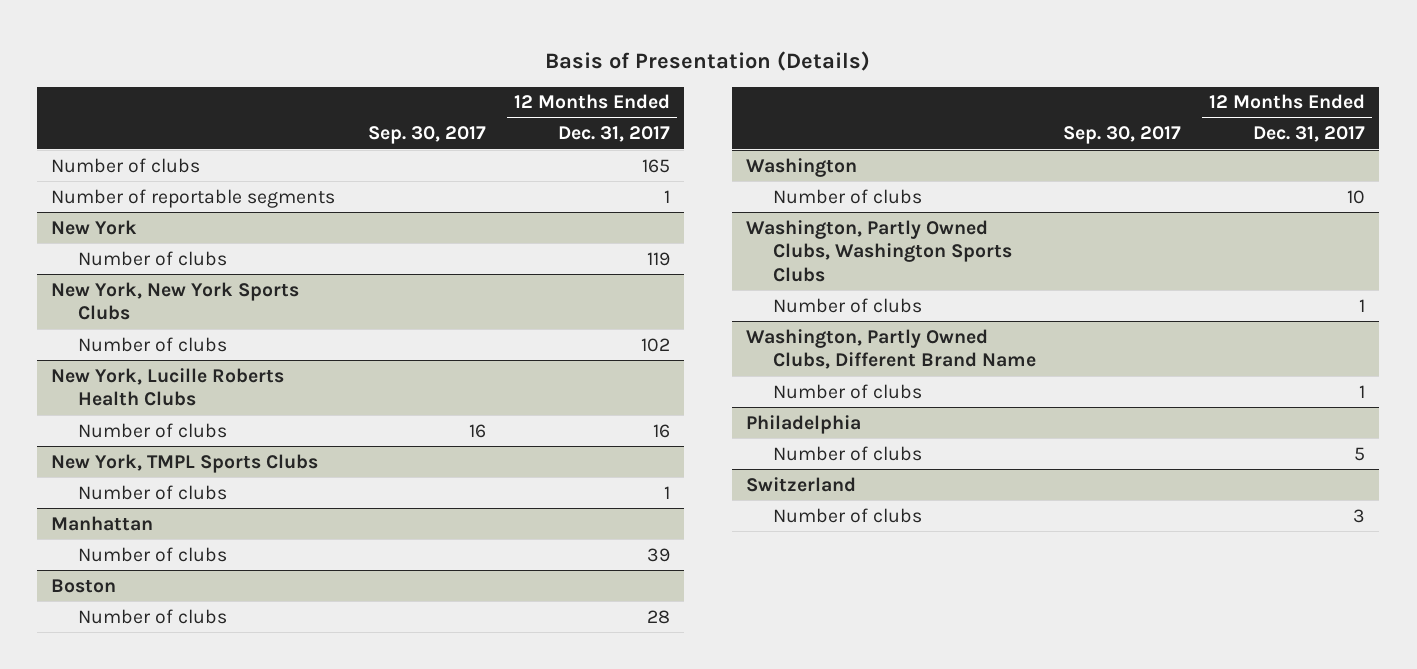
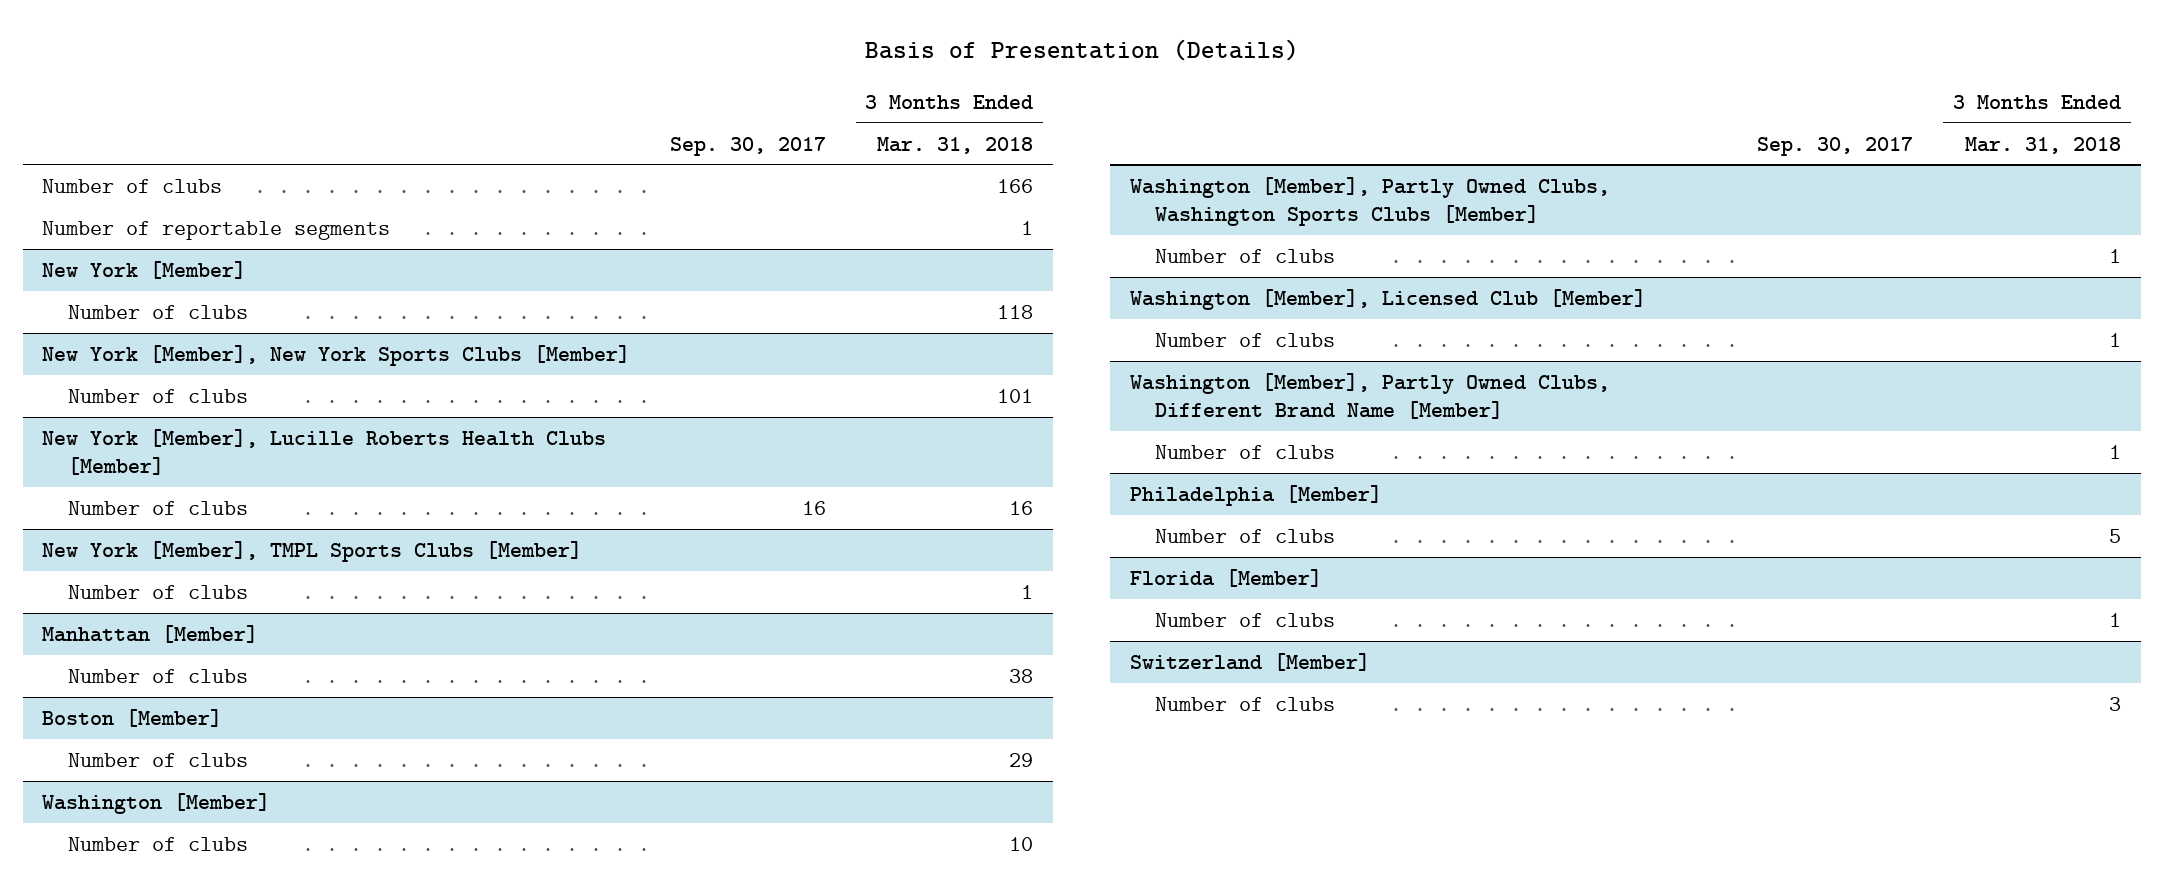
- | Sep. 30, 2017 | 12 Months Ended Dec. 31, 2017
+ | Sep. 30, 2017 | 3 Months Ended Mar. 31, 2018
- New York
+ New York [Member]
- New York, New York Sports Clubs
+ New York [Member], New York Sports Clubs [Member]
- New York, Lucille Roberts Health Clubs
+ New York [Member], Lucille Roberts Health Clubs [Member]
- New York, TMPL Sports Clubs
+ New York [Member], TMPL Sports Clubs [Member]
- Manhattan
+ Manhattan [Member]
- Boston
+ Boston [Member]
- Washington
+ Washington [Member]
- Washington, Partly Owned Clubs, Washington Sports Clubs
+ Washington [Member], Partly Owned Clubs, Washington Sports Clubs [Member]
- Washington, Partly Owned Clubs, Different Brand Name
+ Washington [Member], Licensed Club [Member]
+ Number of clubs | | 1
+ Washington [Member], Partly Owned Clubs, Different Brand Name [Member]
- Philadelphia
+ Philadelphia [Member]
- Switzerland
+ Florida [Member]
+ Number of clubs | | 1
+ Switzerland [Member]

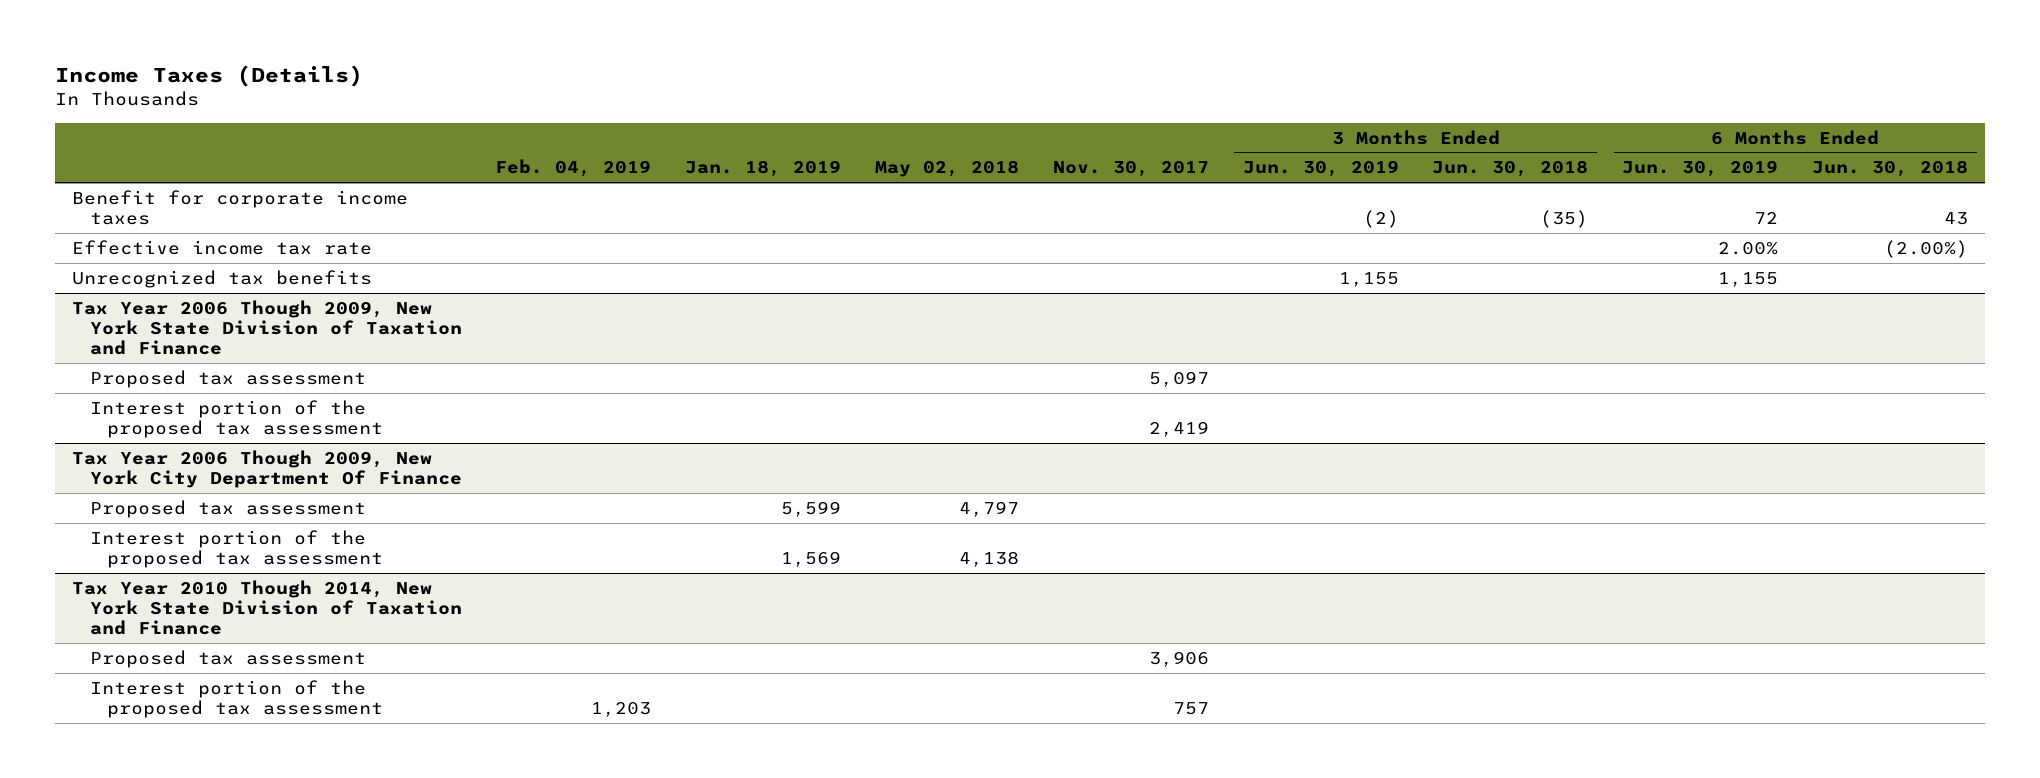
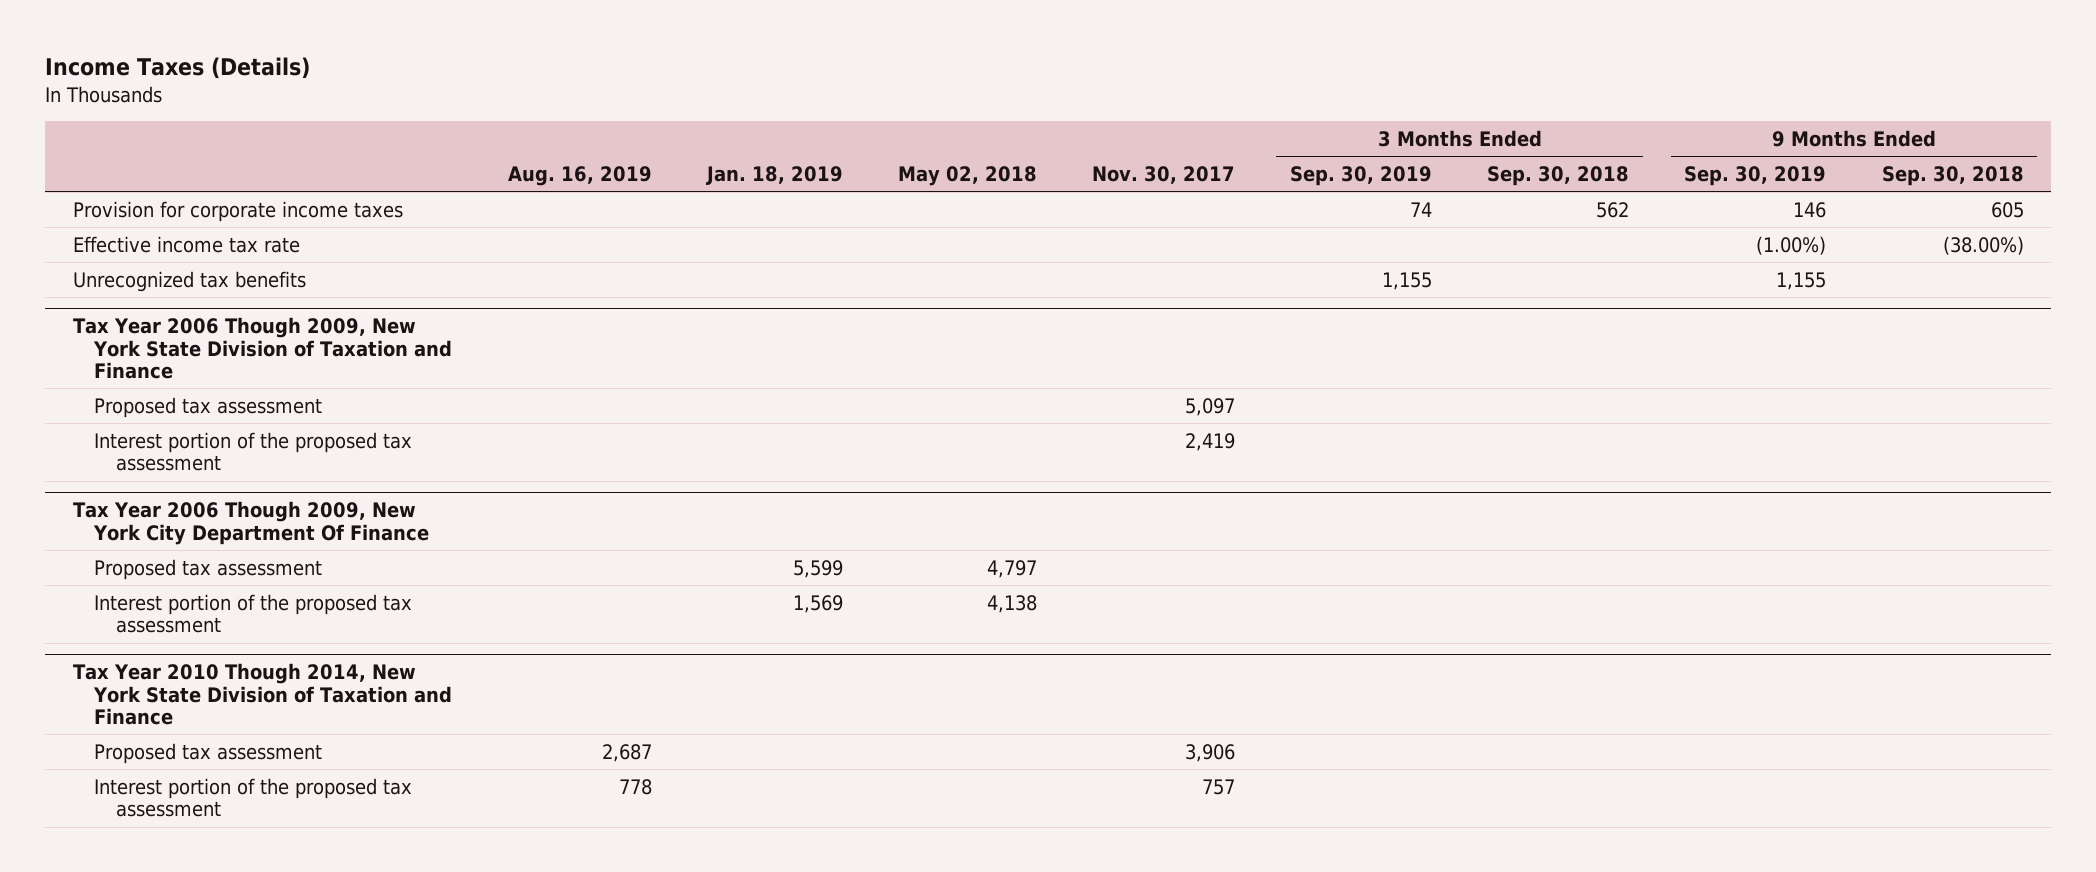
- | Feb. 04, 2019 | Jan. 18, 2019 | May 02, 2018 | Nov. 30, 2017 | 3 Months Ended Jun. 30, 2019 | 3 Months Ended Jun. 30, 2018 | 6 Months Ended Jun. 30, 2019 | 6 Months Ended Jun. 30, 2018
+ | Aug. 16, 2019 | Jan. 18, 2019 | May 02, 2018 | Nov. 30, 2017 | 3 Months Ended Sep. 30, 2019 | 3 Months Ended Sep. 30, 2018 | 9 Months Ended Sep. 30, 2019 | 9 Months Ended Sep. 30, 2018
- Benefit for corporate income taxes | | | | | (2) | (35) | 72 | 43
+ Provision for corporate income taxes | | | | | 74 | 562 | 146 | 605

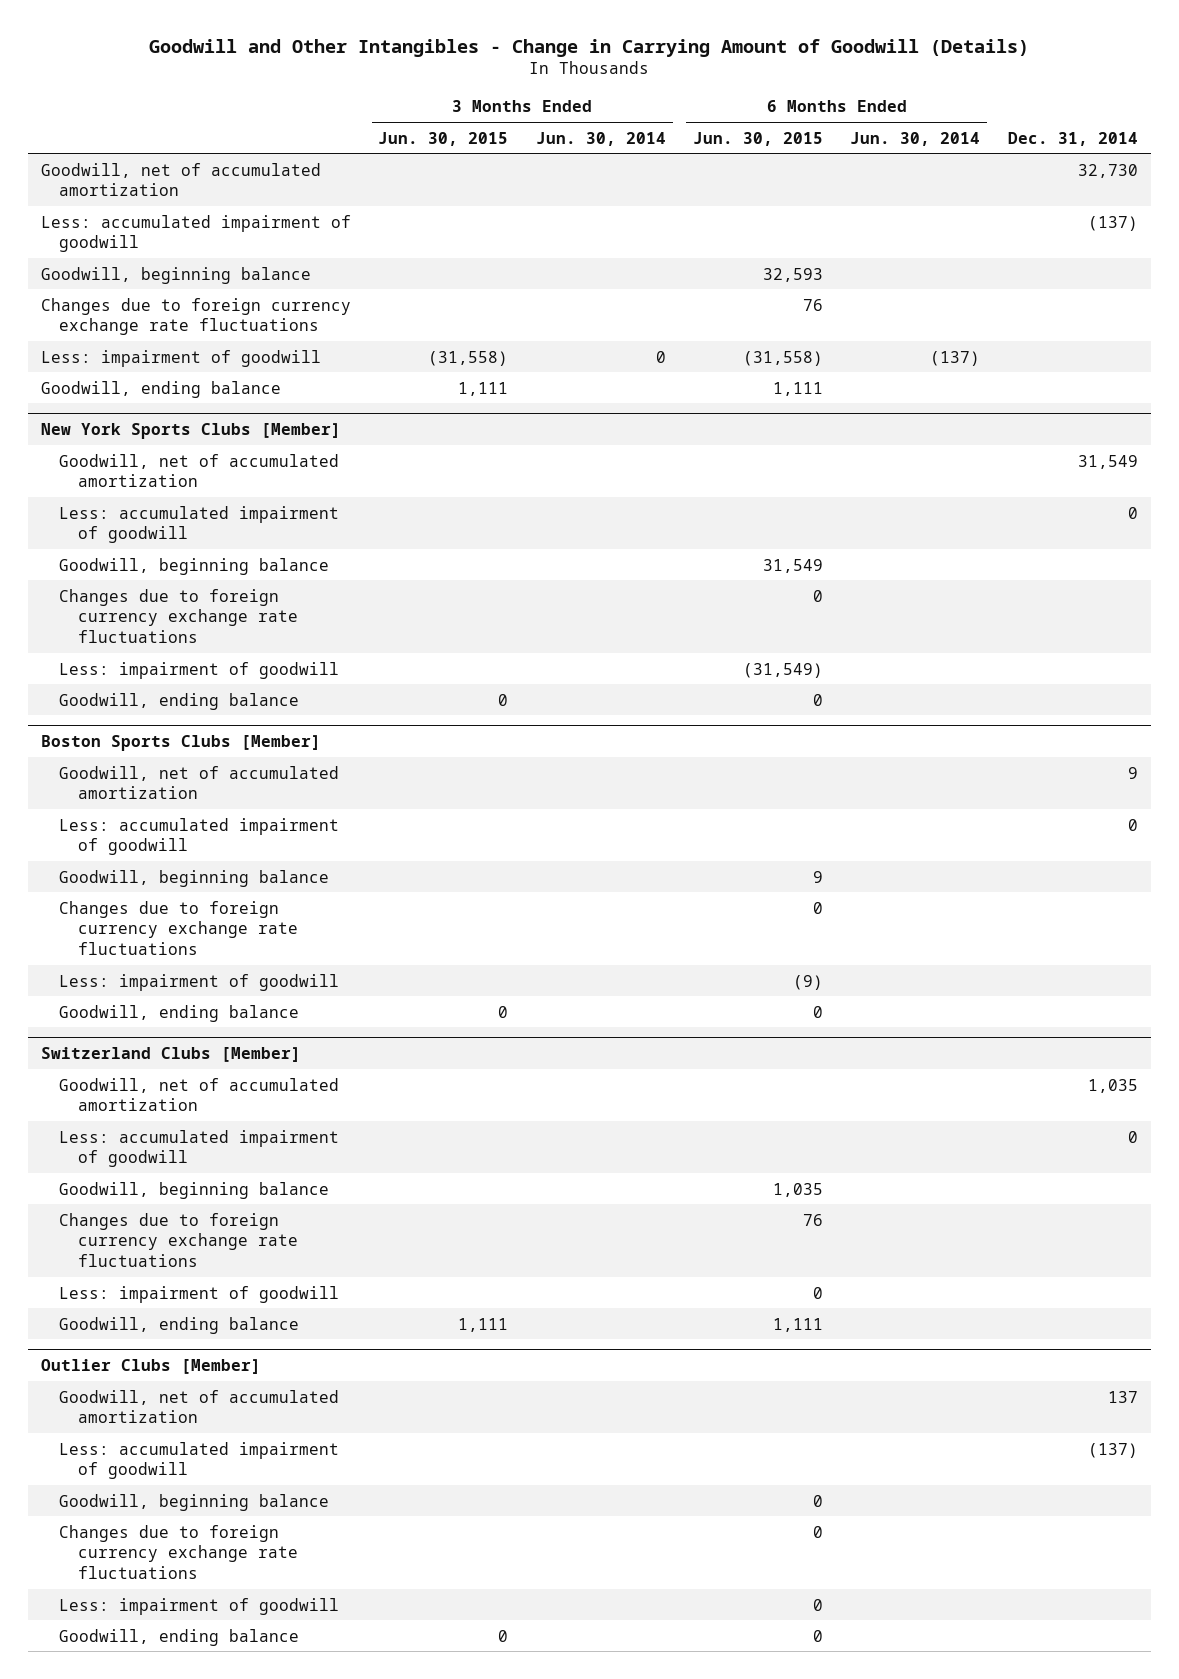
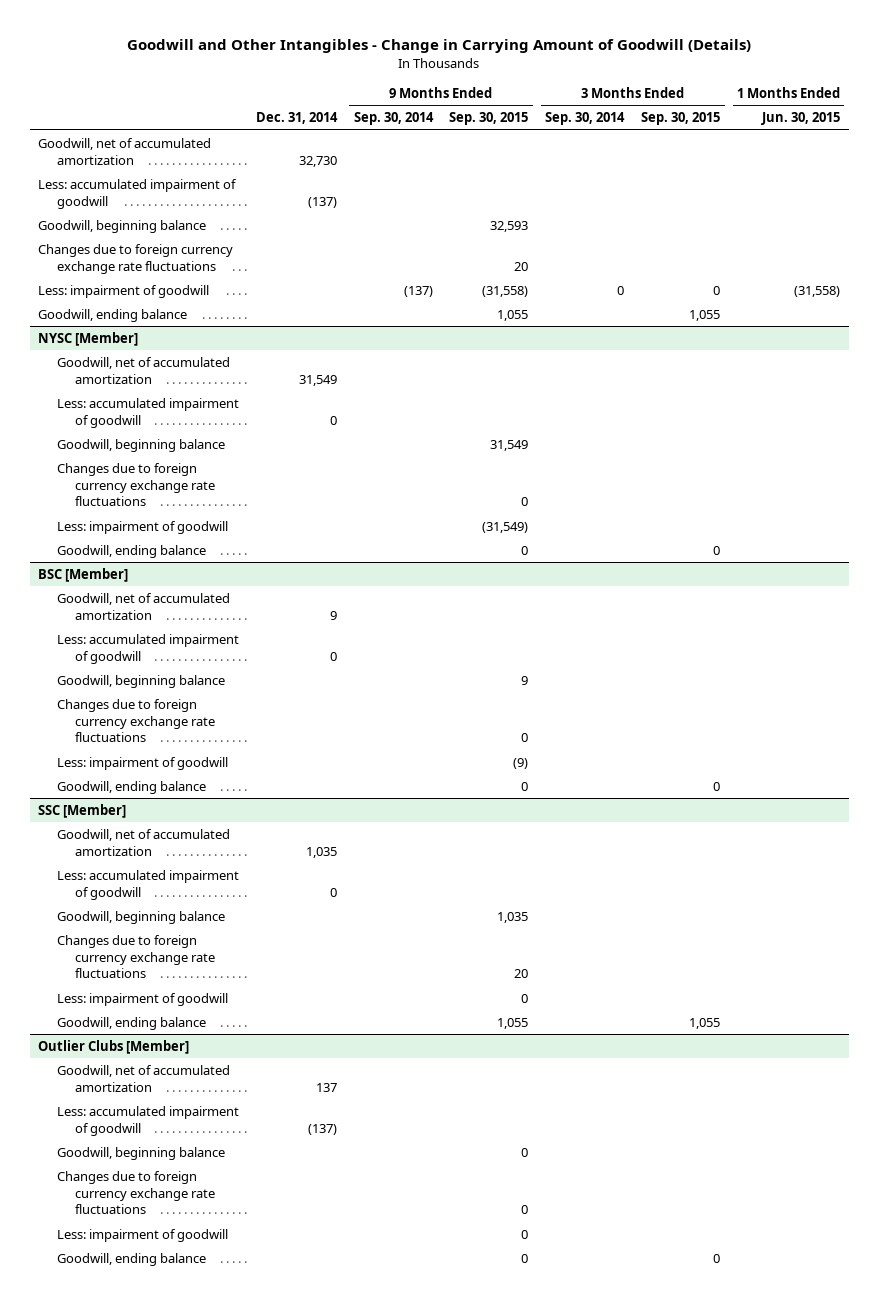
- | 3 Months Ended Jun. 30, 2015 | 3 Months Ended Jun. 30, 2014 | 6 Months Ended Jun. 30, 2015 | 6 Months Ended Jun. 30, 2014 | Dec. 31, 2014
+ | Dec. 31, 2014 | 9 Months Ended Sep. 30, 2014 | 9 Months Ended Sep. 30, 2015 | 3 Months Ended Sep. 30, 2014 | 3 Months Ended Sep. 30, 2015 | 1 Months Ended Jun. 30, 2015
- New York Sports Clubs [Member]
+ NYSC [Member]
- Boston Sports Clubs [Member]
+ BSC [Member]
- Switzerland Clubs [Member]
+ SSC [Member]

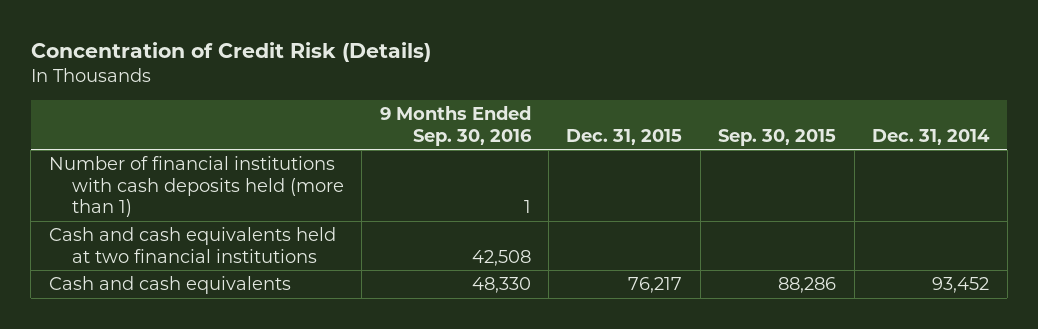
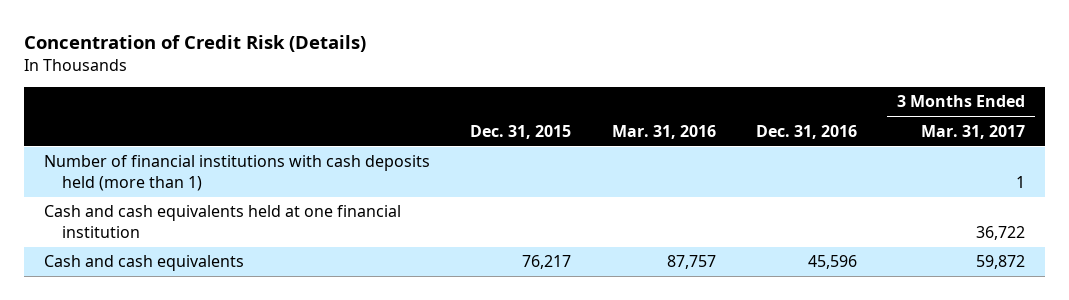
- | 9 Months Ended Sep. 30, 2016 | Dec. 31, 2015 | Sep. 30, 2015 | Dec. 31, 2014
+ | Dec. 31, 2015 | Mar. 31, 2016 | Dec. 31, 2016 | 3 Months Ended Mar. 31, 2017
- Cash and cash equivalents held at two financial institutions | 42,508 | | |
+ Cash and cash equivalents held at one financial institution | | | | 36,722

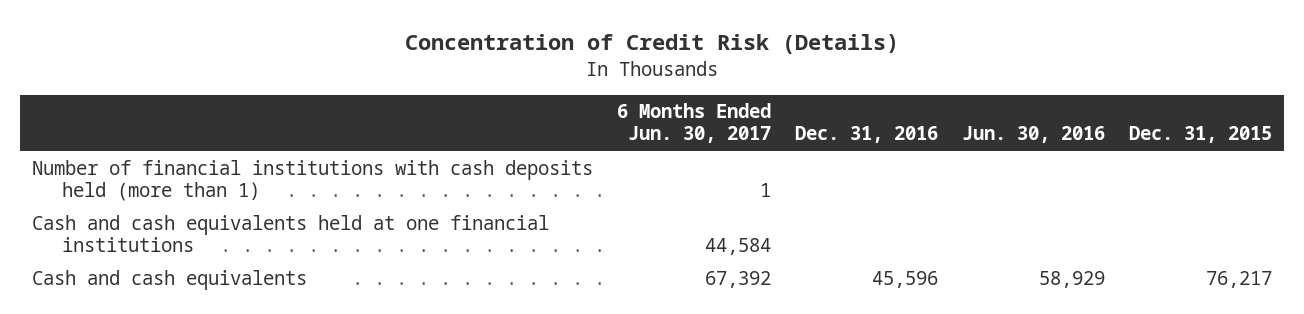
- | Dec. 31, 2015 | Mar. 31, 2016 | Dec. 31, 2016 | 3 Months Ended Mar. 31, 2017
+ | 6 Months Ended Jun. 30, 2017 | Dec. 31, 2016 | Jun. 30, 2016 | Dec. 31, 2015
- Cash and cash equivalents held at one financial institution | | | | 36,722
+ Cash and cash equivalents held at one financial institutions | 44,584 | | |

